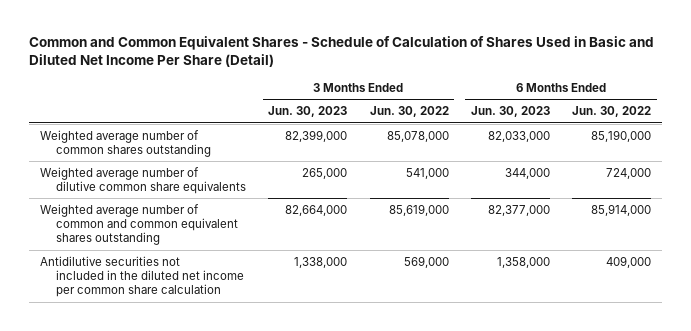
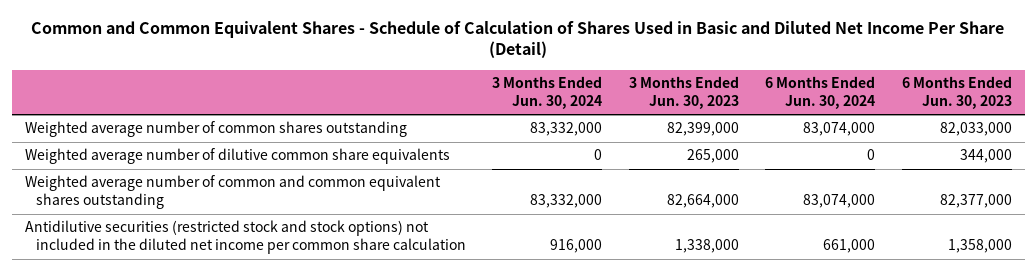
- | 3 Months Ended Jun. 30, 2023 | 3 Months Ended Jun. 30, 2022 | 6 Months Ended Jun. 30, 2023 | 6 Months Ended Jun. 30, 2022
+ | 3 Months Ended Jun. 30, 2024 | 3 Months Ended Jun. 30, 2023 | 6 Months Ended Jun. 30, 2024 | 6 Months Ended Jun. 30, 2023
- Antidilutive securities not included in the diluted net income per common share calculation | 1,338,000 | 569,000 | 1,358,000 | 409,000
+ Antidilutive securities (restricted stock and stock options) not included in the diluted net income per common share calculation | 916,000 | 1,338,000 | 661,000 | 1,358,000

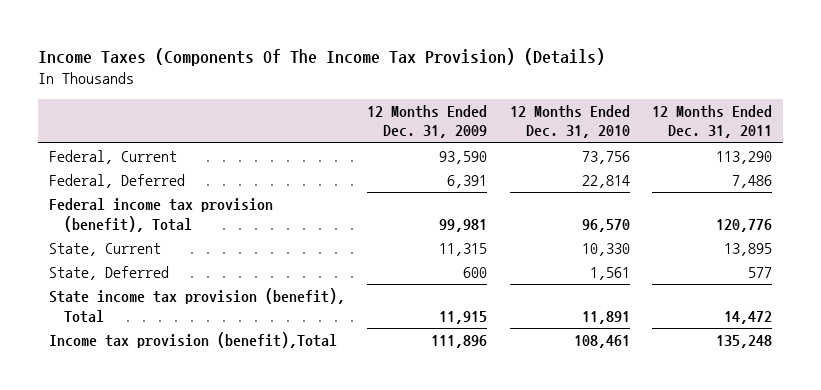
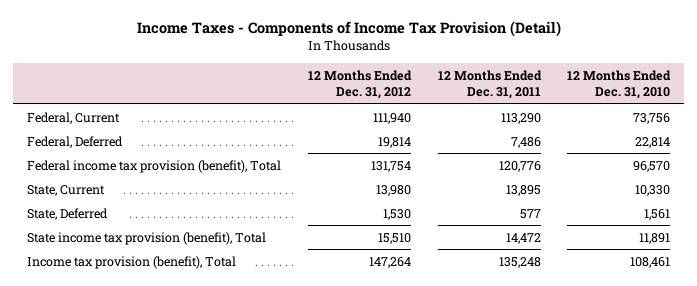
- Income Taxes (Components Of The Income Tax Provision) (Details)
+ Income Taxes - Components of Income Tax Provision (Detail)
- | 12 Months Ended Dec. 31, 2009 | 12 Months Ended Dec. 31, 2010 | 12 Months Ended Dec. 31, 2011
+ | 12 Months Ended Dec. 31, 2012 | 12 Months Ended Dec. 31, 2011 | 12 Months Ended Dec. 31, 2010
- Income tax provision (benefit),Total | 111,896 | 108,461 | 135,248
+ Income tax provision (benefit), Total | 147,264 | 135,248 | 108,461

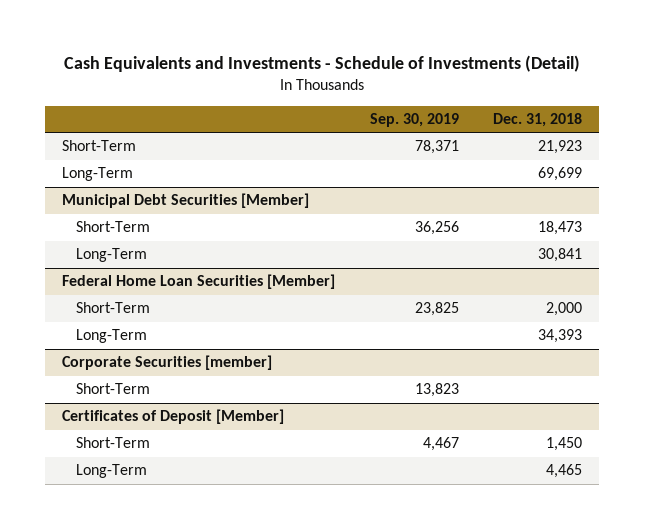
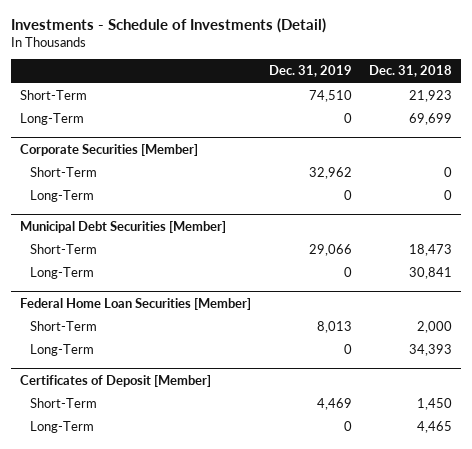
- Cash Equivalents and Investments - Schedule of Investments (Detail)
+ Investments - Schedule of Investments (Detail)
- | Sep. 30, 2019 | Dec. 31, 2018
+ | Dec. 31, 2019 | Dec. 31, 2018
+ Corporate Securities [Member]
+ Short-Term | 32,962 | 0
+ Long-Term | 0 | 0
- Corporate Securities [member]
- Short-Term | 13,823 |

